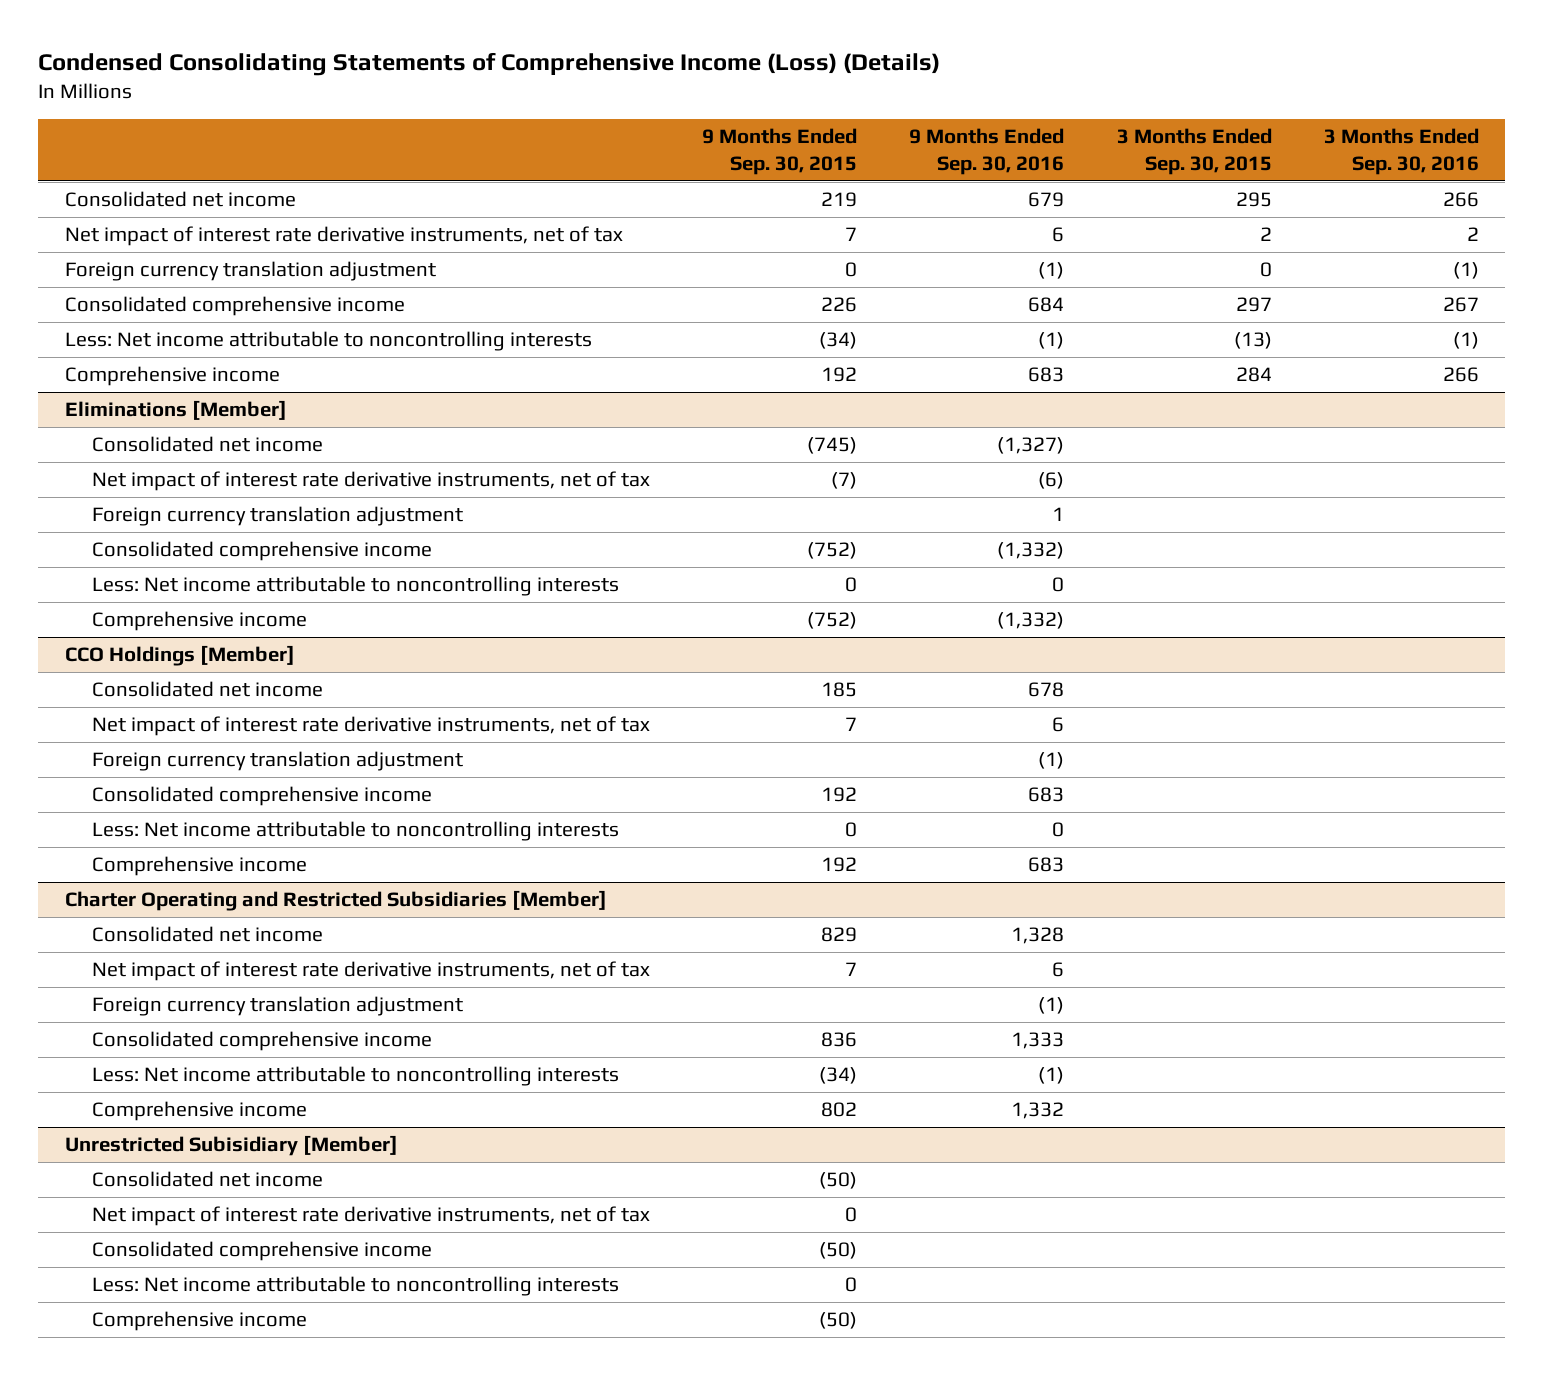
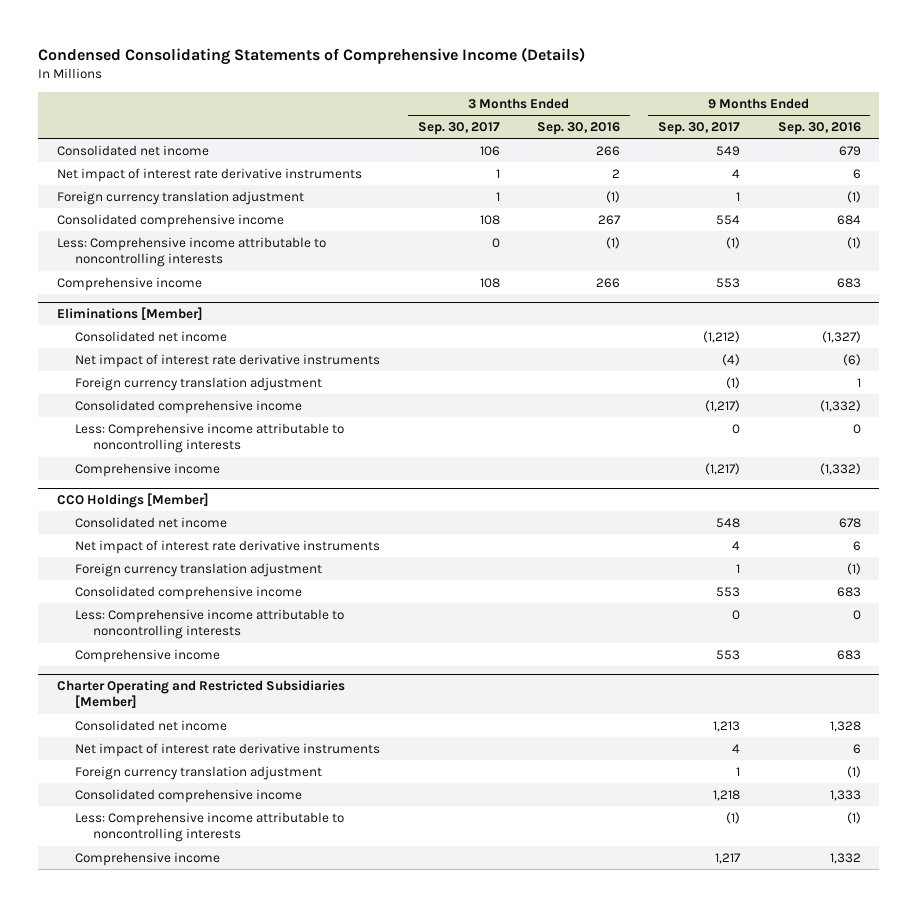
- Condensed Consolidating Statements of Comprehensive Income (Loss) (Details)
+ Condensed Consolidating Statements of Comprehensive Income (Details)
- | 9 Months Ended Sep. 30, 2015 | 9 Months Ended Sep. 30, 2016 | 3 Months Ended Sep. 30, 2015 | 3 Months Ended Sep. 30, 2016
+ | 3 Months Ended Sep. 30, 2017 | 3 Months Ended Sep. 30, 2016 | 9 Months Ended Sep. 30, 2017 | 9 Months Ended Sep. 30, 2016
- Net impact of interest rate derivative instruments, net of tax | 7 | 6 | 2 | 2
+ Net impact of interest rate derivative instruments | 1 | 2 | 4 | 6
- Less: Net income attributable to noncontrolling interests | (34) | (1) | (13) | (1)
+ Less: Comprehensive income attributable to noncontrolling interests | 0 | (1) | (1) | (1)
@ Eliminations [Member]
- Net impact of interest rate derivative instruments, net of tax | (7) | (6) | |
+ Net impact of interest rate derivative instruments | | | (4) | (6)
- Less: Net income attributable to noncontrolling interests | 0 | 0 | |
+ Less: Comprehensive income attributable to noncontrolling interests | | | 0 | 0
@ CCO Holdings [Member]
- Net impact of interest rate derivative instruments, net of tax | 7 | 6 | |
+ Net impact of interest rate derivative instruments | | | 4 | 6
- Less: Net income attributable to noncontrolling interests | 0 | 0 | |
+ Less: Comprehensive income attributable to noncontrolling interests | | | 0 | 0
@ Charter Operating and Restricted Subsidiaries [Member]
- Net impact of interest rate derivative instruments, net of tax | 7 | 6 | |
+ Net impact of interest rate derivative instruments | | | 4 | 6
- Less: Net income attributable to noncontrolling interests | (34) | (1) | |
+ Less: Comprehensive income attributable to noncontrolling interests | | | (1) | (1)
- Unrestricted Subisidiary [Member]
- Consolidated net income | (50) | | |
- Net impact of interest rate derivative instruments, net of tax | 0 | | |
- Consolidated comprehensive income | (50) | | |
- Less: Net income attributable to noncontrolling interests | 0 | | |
- Comprehensive income | (50) | | |

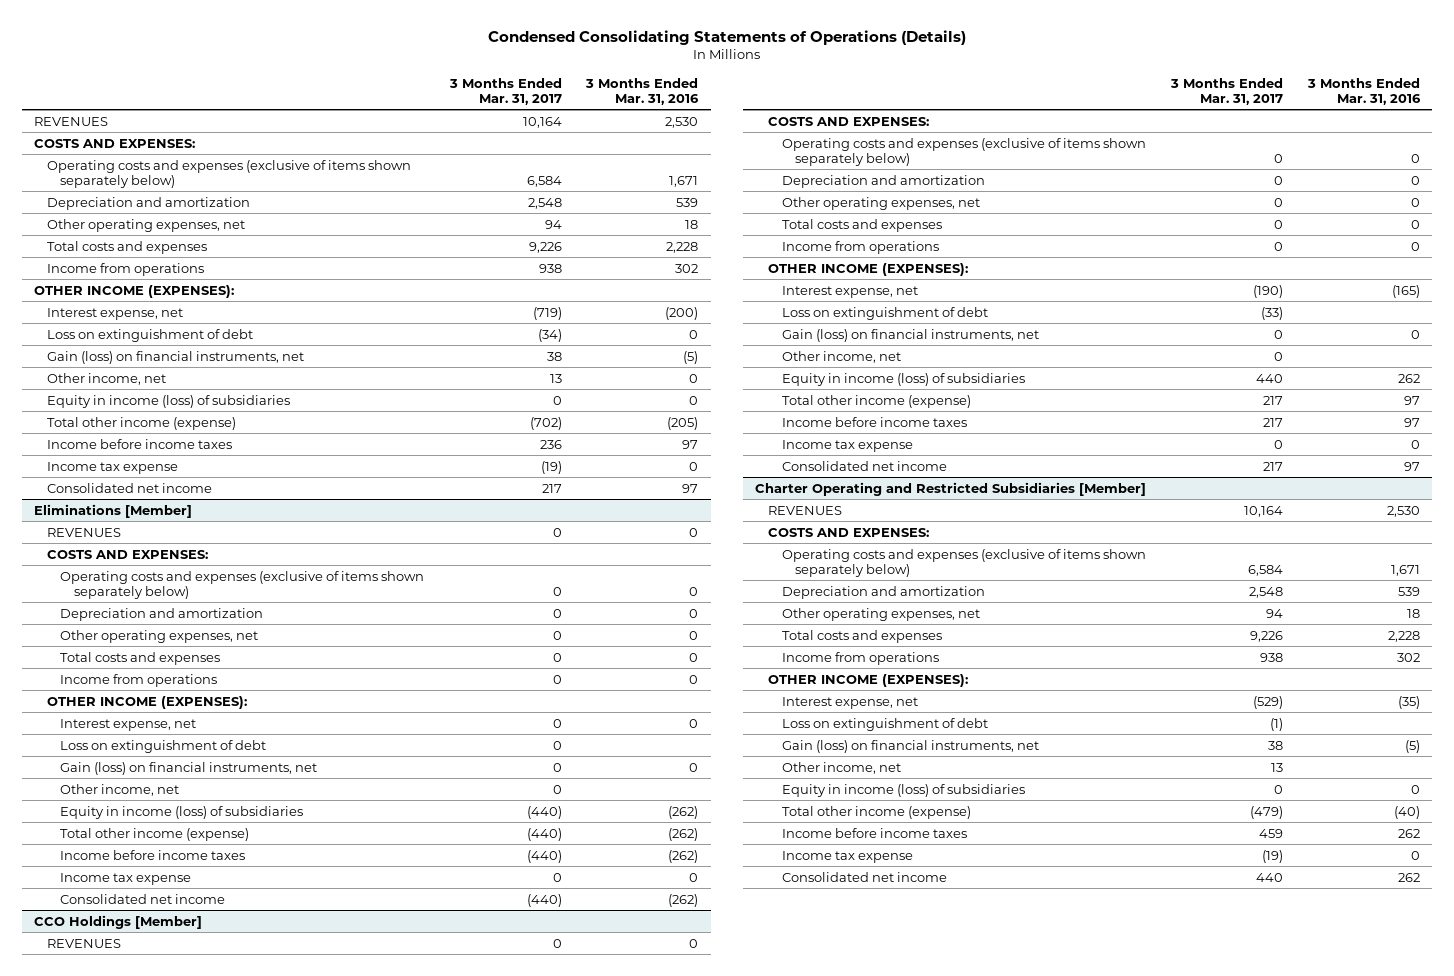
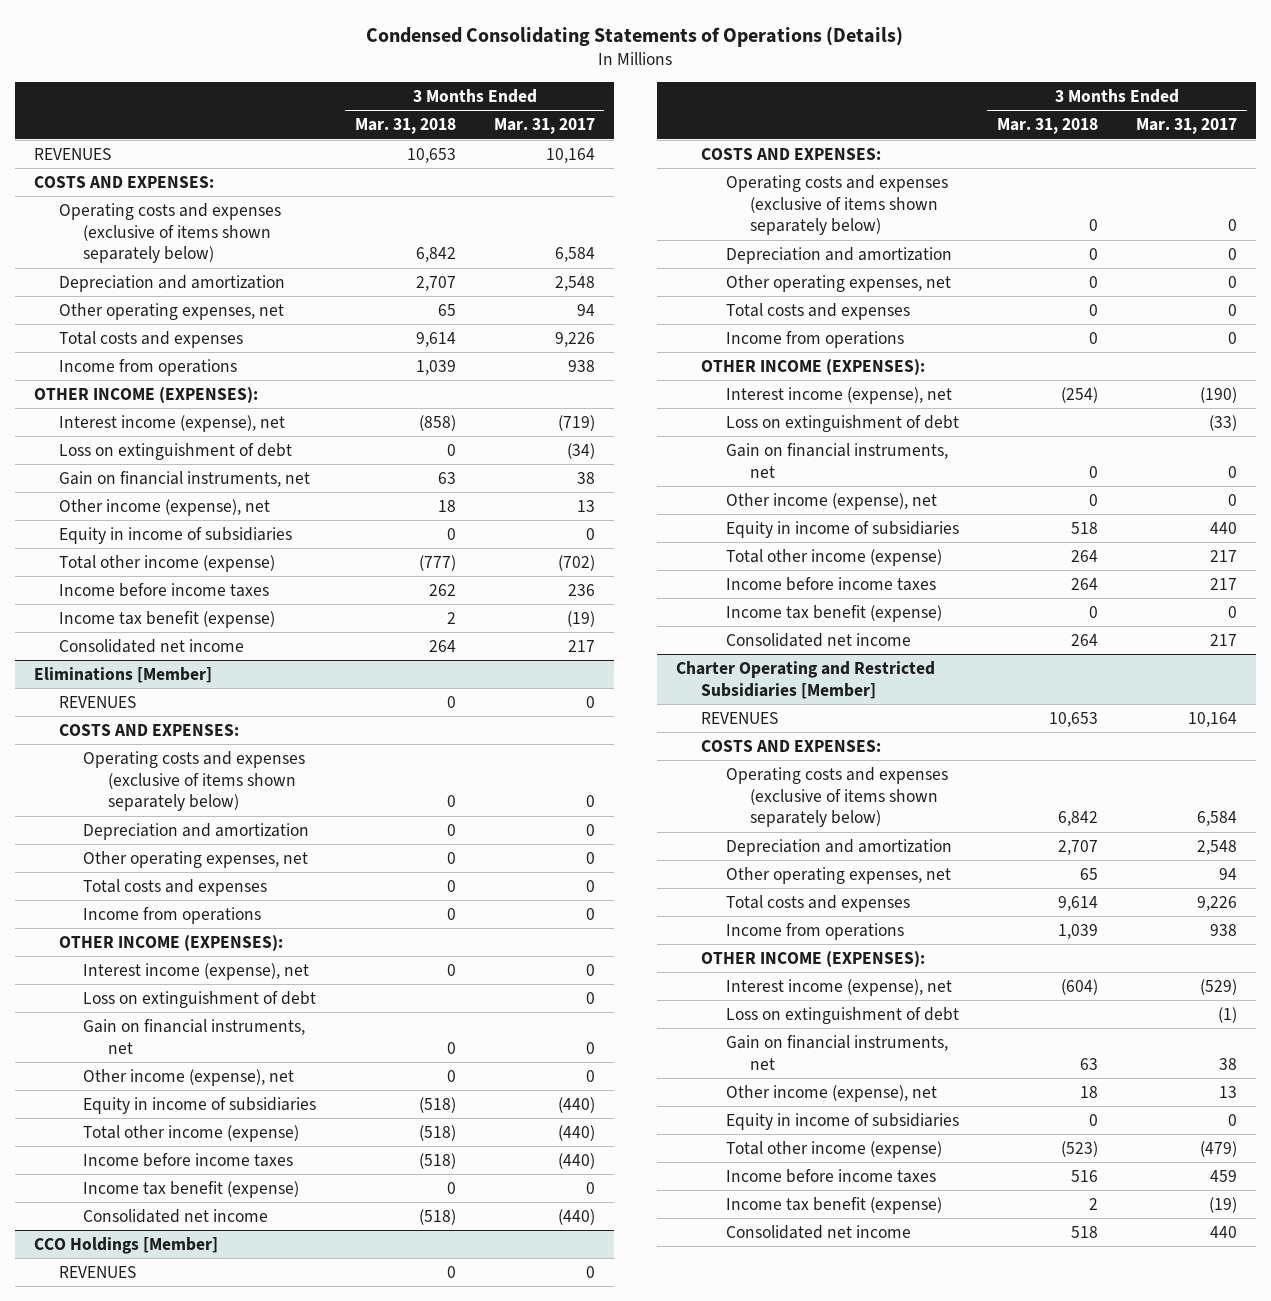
- | 3 Months Ended Mar. 31, 2017 | 3 Months Ended Mar. 31, 2016
+ | 3 Months Ended Mar. 31, 2018 | 3 Months Ended Mar. 31, 2017
- Interest expense, net | (719) | (200)
+ Interest income (expense), net | (858) | (719)
- Gain (loss) on financial instruments, net | 38 | (5)
- Other income, net | 13 | 0
- Equity in income (loss) of subsidiaries | 0 | 0
+ Gain on financial instruments, net | 63 | 38
+ Other income (expense), net | 18 | 13
+ Equity in income of subsidiaries | 0 | 0
- Income tax expense | (19) | 0
+ Income tax benefit (expense) | 2 | (19)
@ Eliminations [Member]
- Interest expense, net | 0 | 0
+ Interest income (expense), net | 0 | 0
- Gain (loss) on financial instruments, net | 0 | 0
- Other income, net | 0 |
- Equity in income (loss) of subsidiaries | (440) | (262)
+ Gain on financial instruments, net | 0 | 0
+ Other income (expense), net | 0 | 0
+ Equity in income of subsidiaries | (518) | (440)
- Income tax expense | 0 | 0
+ Income tax benefit (expense) | 0 | 0
@ CCO Holdings [Member]
- Interest expense, net | (190) | (165)
+ Interest income (expense), net | (254) | (190)
- Gain (loss) on financial instruments, net | 0 | 0
- Other income, net | 0 |
- Equity in income (loss) of subsidiaries | 440 | 262
+ Gain on financial instruments, net | 0 | 0
+ Other income (expense), net | 0 | 0
+ Equity in income of subsidiaries | 518 | 440
- Income tax expense | 0 | 0
+ Income tax benefit (expense) | 0 | 0
@ Charter Operating and Restricted Subsidiaries [Member]
- Interest expense, net | (529) | (35)
+ Interest income (expense), net | (604) | (529)
- Gain (loss) on financial instruments, net | 38 | (5)
- Other income, net | 13 |
- Equity in income (loss) of subsidiaries | 0 | 0
+ Gain on financial instruments, net | 63 | 38
+ Other income (expense), net | 18 | 13
+ Equity in income of subsidiaries | 0 | 0
- Income tax expense | (19) | 0
+ Income tax benefit (expense) | 2 | (19)

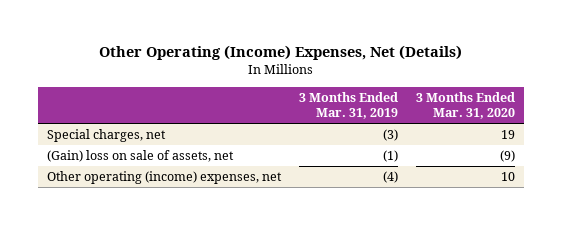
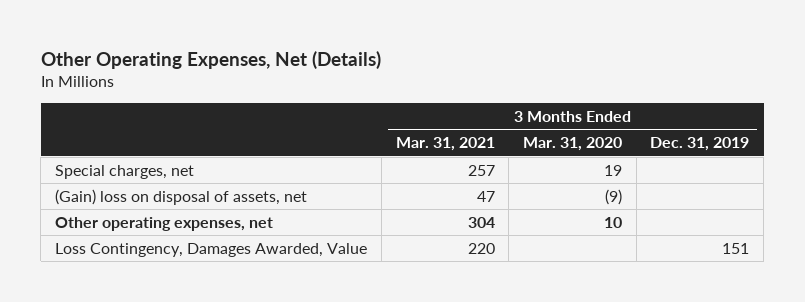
- Other Operating (Income) Expenses, Net (Details)
+ Other Operating Expenses, Net (Details)
- | 3 Months Ended Mar. 31, 2019 | 3 Months Ended Mar. 31, 2020
+ | 3 Months Ended Mar. 31, 2021 | 3 Months Ended Mar. 31, 2020 | 3 Months Ended Dec. 31, 2019
- (Gain) loss on sale of assets, net | (1) | (9)
- Other operating (income) expenses, net | (4) | 10
+ (Gain) loss on disposal of assets, net | 47 | (9) |
+ Other operating expenses, net | 304 | 10 |
+ Loss Contingency, Damages Awarded, Value | 220 | | 151

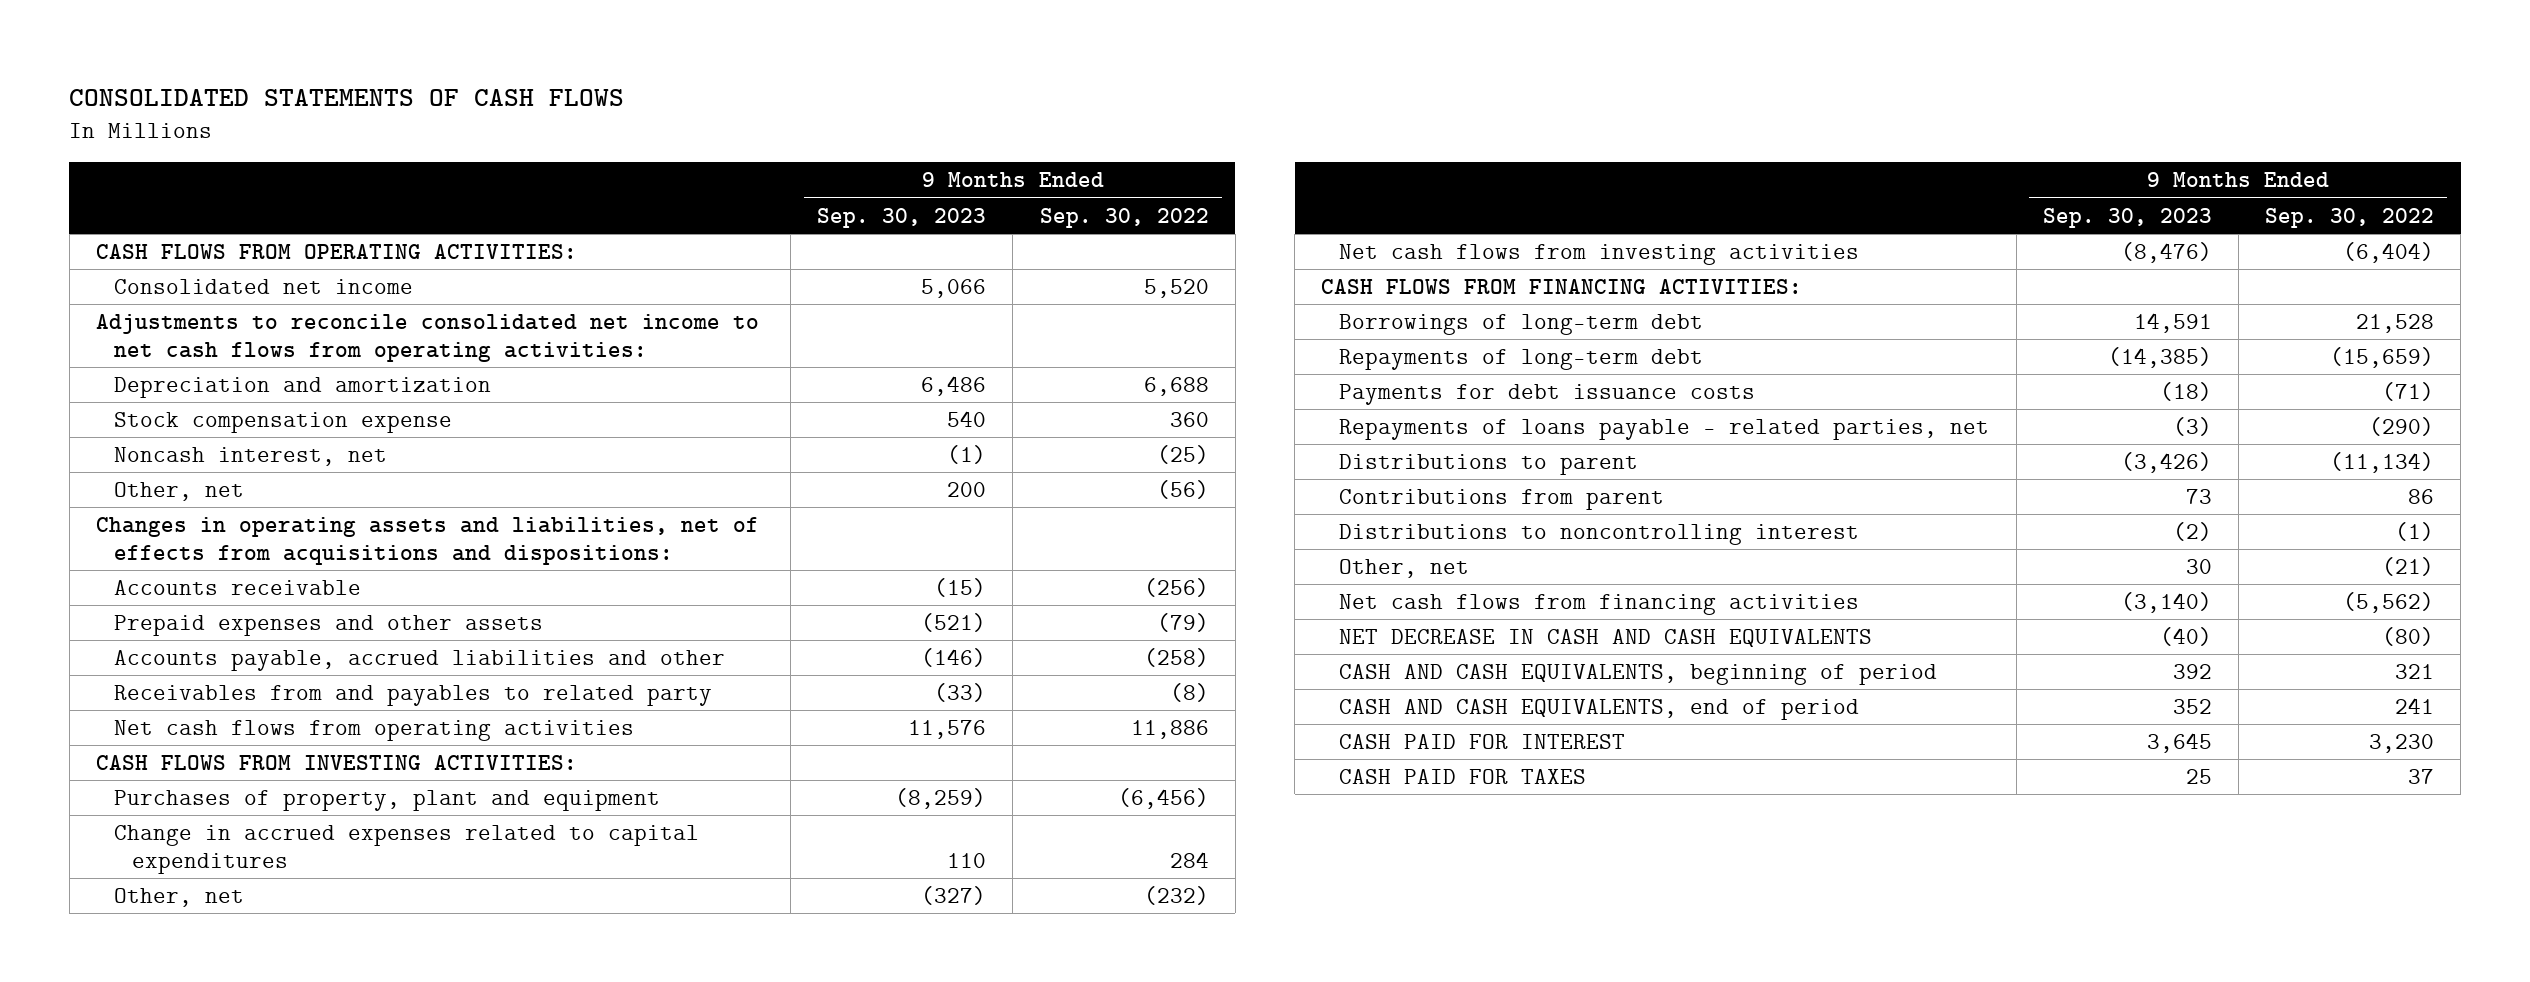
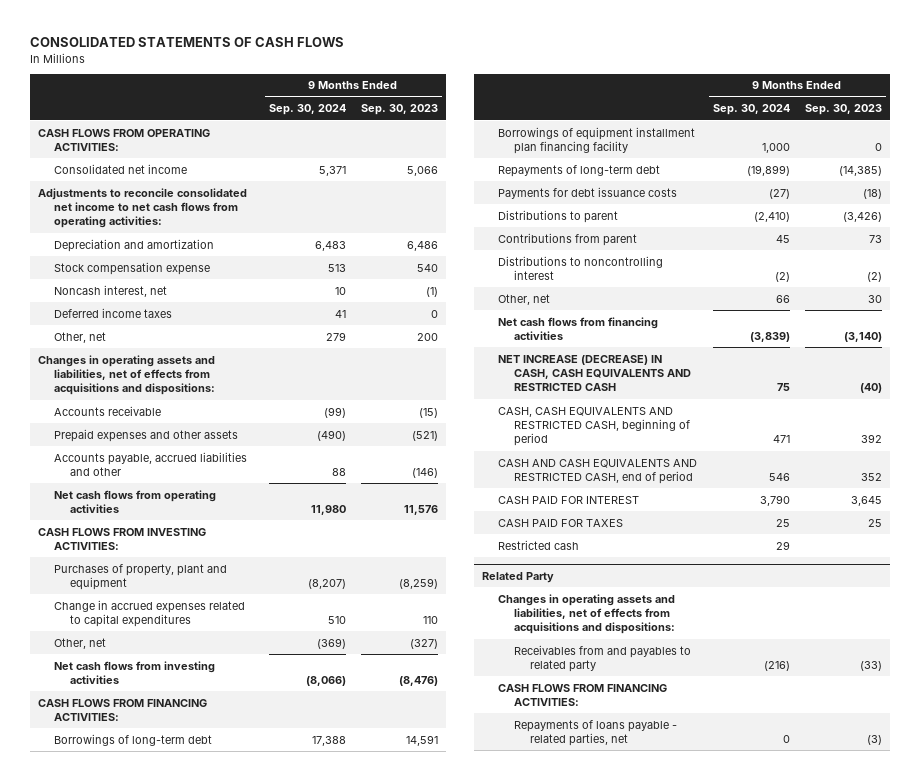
- | 9 Months Ended Sep. 30, 2023 | 9 Months Ended Sep. 30, 2022
+ | 9 Months Ended Sep. 30, 2024 | 9 Months Ended Sep. 30, 2023
+ Deferred income taxes | 41 | 0
- Receivables from and payables to related party | (33) | (8)
+ Borrowings of equipment installment plan financing facility | 1,000 | 0
- Repayments of loans payable - related parties, net | (3) | (290)
- NET DECREASE IN CASH AND CASH EQUIVALENTS | (40) | (80)
- CASH AND CASH EQUIVALENTS, beginning of period | 392 | 321
- CASH AND CASH EQUIVALENTS, end of period | 352 | 241
+ NET INCREASE (DECREASE) IN CASH, CASH EQUIVALENTS AND RESTRICTED CASH | 75 | (40)
+ CASH, CASH EQUIVALENTS AND RESTRICTED CASH, beginning of period | 471 | 392
+ CASH AND CASH EQUIVALENTS AND RESTRICTED CASH, end of period | 546 | 352
+ Restricted cash | 29 |
+ Related Party
+ Changes in operating assets and liabilities, net of effects from acquisitions and dispositions:
+ Receivables from and payables to related party | (216) | (33)
+ CASH FLOWS FROM FINANCING ACTIVITIES:
+ Repayments of loans payable - related parties, net | 0 | (3)

